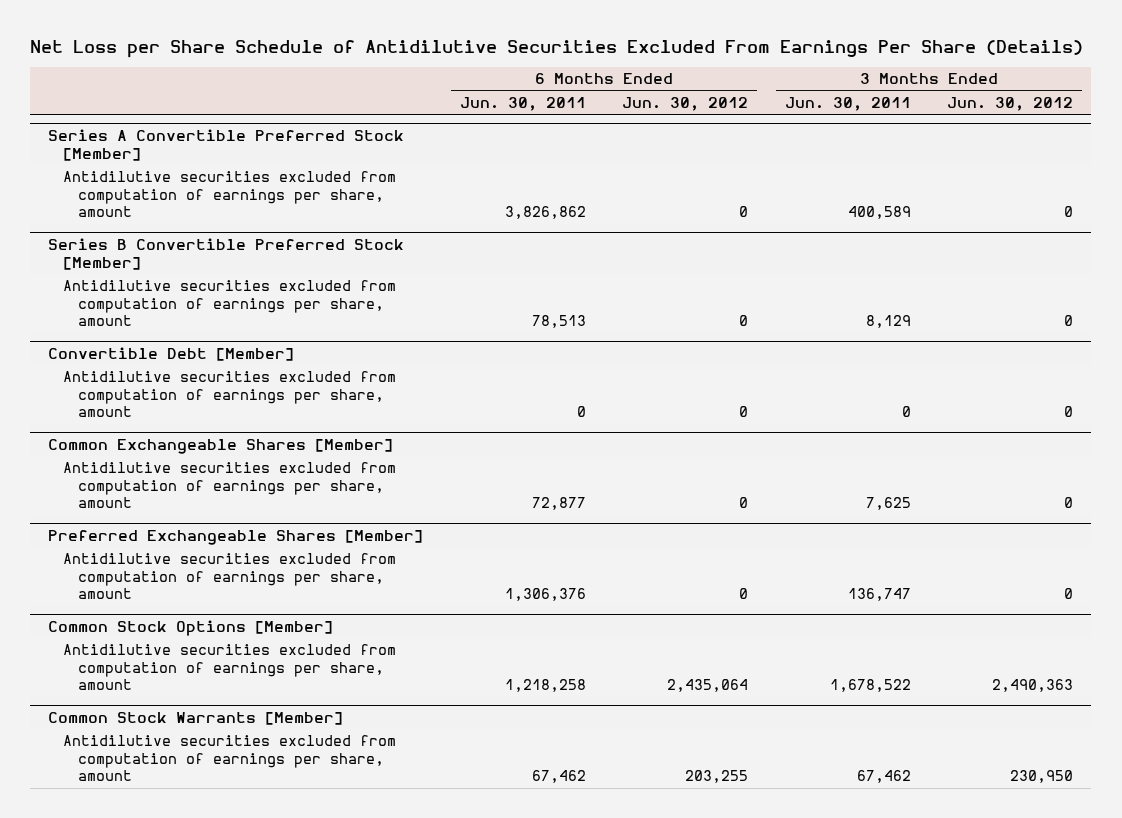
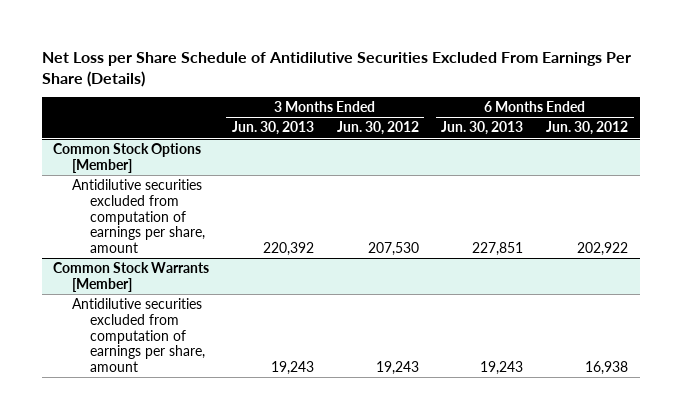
- | 6 Months Ended Jun. 30, 2011 | 6 Months Ended Jun. 30, 2012 | 3 Months Ended Jun. 30, 2011 | 3 Months Ended Jun. 30, 2012
+ | 3 Months Ended Jun. 30, 2013 | 3 Months Ended Jun. 30, 2012 | 6 Months Ended Jun. 30, 2013 | 6 Months Ended Jun. 30, 2012
- Series A Convertible Preferred Stock [Member]
- Antidilutive securities excluded from computation of earnings per share, amount | 3,826,862 | 0 | 400,589 | 0
- Series B Convertible Preferred Stock [Member]
- Antidilutive securities excluded from computation of earnings per share, amount | 78,513 | 0 | 8,129 | 0
- Convertible Debt [Member]
- Antidilutive securities excluded from computation of earnings per share, amount | 0 | 0 | 0 | 0
- Common Exchangeable Shares [Member]
- Antidilutive securities excluded from computation of earnings per share, amount | 72,877 | 0 | 7,625 | 0
- Preferred Exchangeable Shares [Member]
- Antidilutive securities excluded from computation of earnings per share, amount | 1,306,376 | 0 | 136,747 | 0
@ Common Stock Options [Member]
- Antidilutive securities excluded from computation of earnings per share, amount | 1,218,258 | 2,435,064 | 1,678,522 | 2,490,363
+ Antidilutive securities excluded from computation of earnings per share, amount | 220,392 | 207,530 | 227,851 | 202,922
@ Common Stock Warrants [Member]
- Antidilutive securities excluded from computation of earnings per share, amount | 67,462 | 203,255 | 67,462 | 230,950
+ Antidilutive securities excluded from computation of earnings per share, amount | 19,243 | 19,243 | 19,243 | 16,938

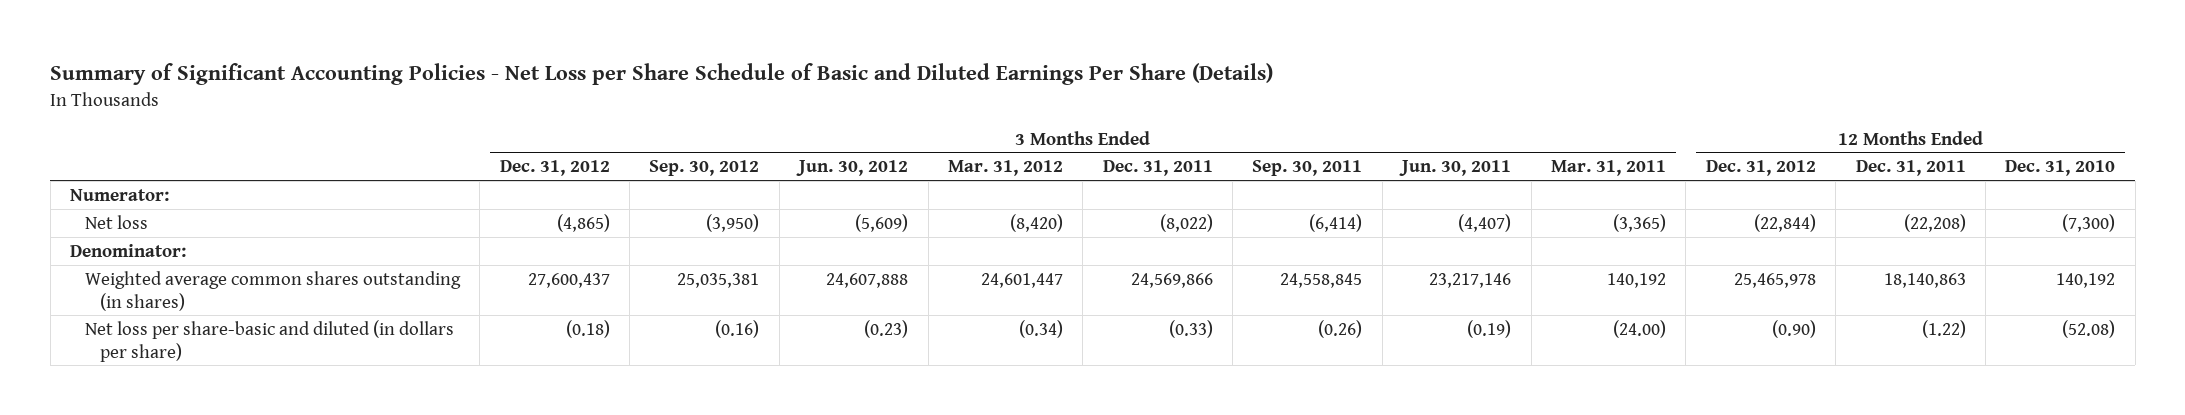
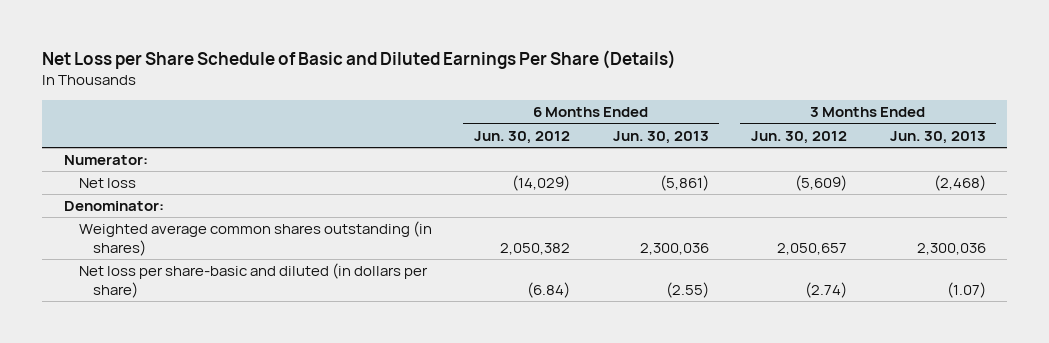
- Summary of Significant Accounting Policies - Net Loss per Share Schedule of Basic and Diluted Earnings Per Share (Details)
+ Net Loss per Share Schedule of Basic and Diluted Earnings Per Share (Details)
- | 3 Months Ended Dec. 31, 2012 | 3 Months Ended Sep. 30, 2012 | 3 Months Ended Jun. 30, 2012 | 3 Months Ended Mar. 31, 2012 | 3 Months Ended Dec. 31, 2011 | 3 Months Ended Sep. 30, 2011 | 3 Months Ended Jun. 30, 2011 | 3 Months Ended Mar. 31, 2011 | 12 Months Ended Dec. 31, 2012 | 12 Months Ended Dec. 31, 2011 | 12 Months Ended Dec. 31, 2010
+ | 6 Months Ended Jun. 30, 2012 | 6 Months Ended Jun. 30, 2013 | 3 Months Ended Jun. 30, 2012 | 3 Months Ended Jun. 30, 2013
- Weighted average common shares outstanding (in shares) | 27,600,437 | 25,035,381 | 24,607,888 | 24,601,447 | 24,569,866 | 24,558,845 | 23,217,146 | 140,192 | 25,465,978 | 18,140,863 | 140,192
- Net loss per share-basic and diluted (in dollars per share) | (0.18) | (0.16) | (0.23) | (0.34) | (0.33) | (0.26) | (0.19) | (24.00) | (0.90) | (1.22) | (52.08)
+ Weighted average common shares outstanding (in shares) | 2,050,382 | 2,300,036 | 2,050,657 | 2,300,036
+ Net loss per share-basic and diluted (in dollars per share) | (6.84) | (2.55) | (2.74) | (1.07)

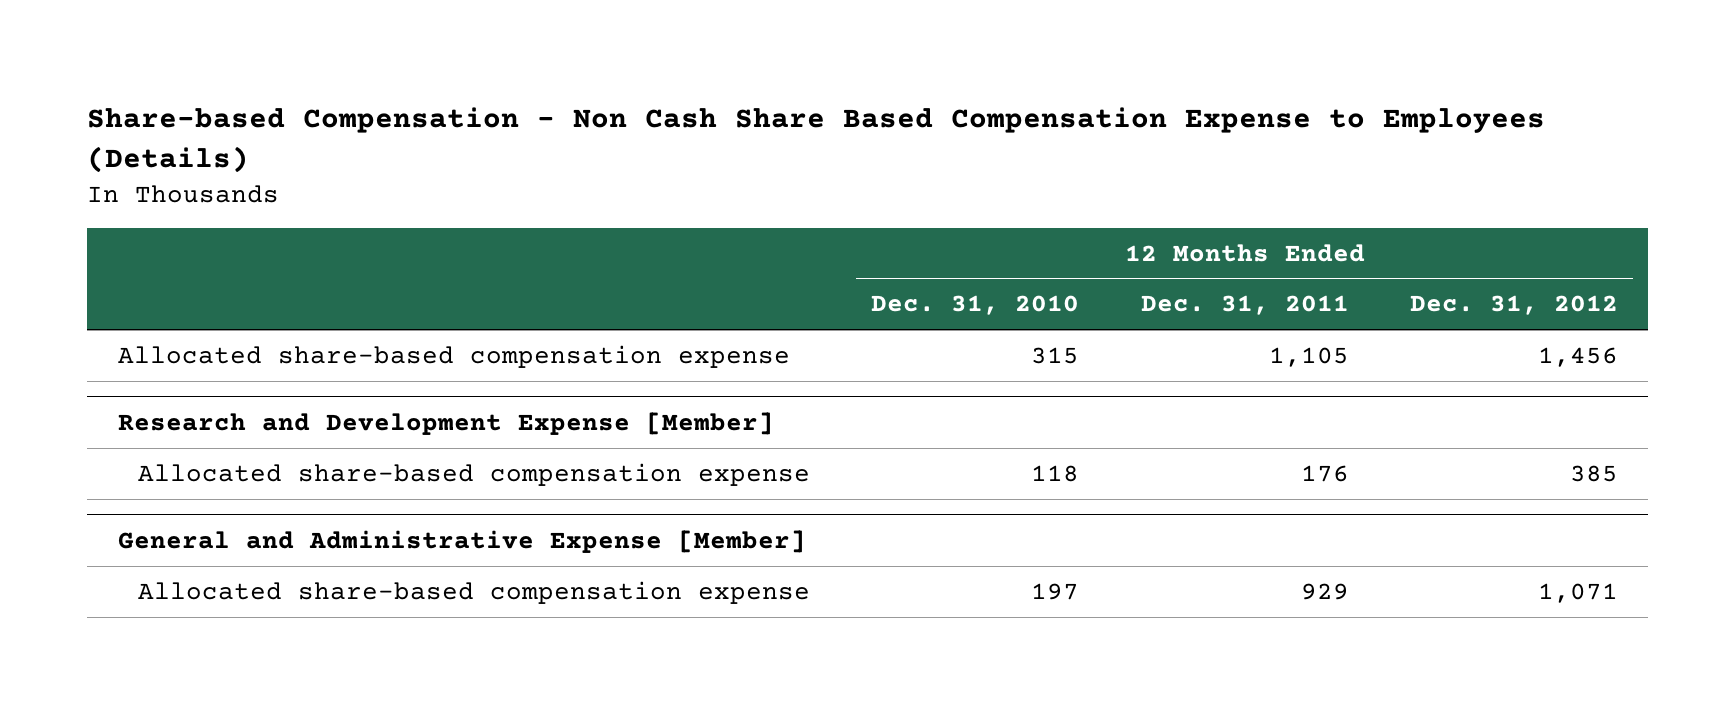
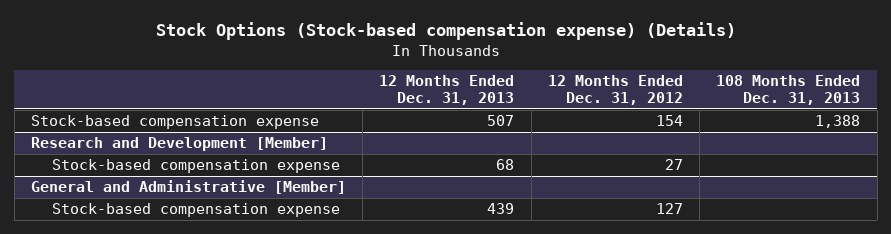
- Share-based Compensation - Non Cash Share Based Compensation Expense to Employees (Details)
+ Stock Options (Stock-based compensation expense) (Details)
- | 12 Months Ended Dec. 31, 2010 | 12 Months Ended Dec. 31, 2011 | 12 Months Ended Dec. 31, 2012
+ | 12 Months Ended Dec. 31, 2013 | 12 Months Ended Dec. 31, 2012 | 108 Months Ended Dec. 31, 2013
- Allocated share-based compensation expense | 315 | 1,105 | 1,456
- Research and Development Expense [Member]
- Allocated share-based compensation expense | 118 | 176 | 385
- General and Administrative Expense [Member]
- Allocated share-based compensation expense | 197 | 929 | 1,071
+ Stock-based compensation expense | 507 | 154 | 1,388
+ Research and Development [Member]
+ Stock-based compensation expense | 68 | 27 |
+ General and Administrative [Member]
+ Stock-based compensation expense | 439 | 127 |

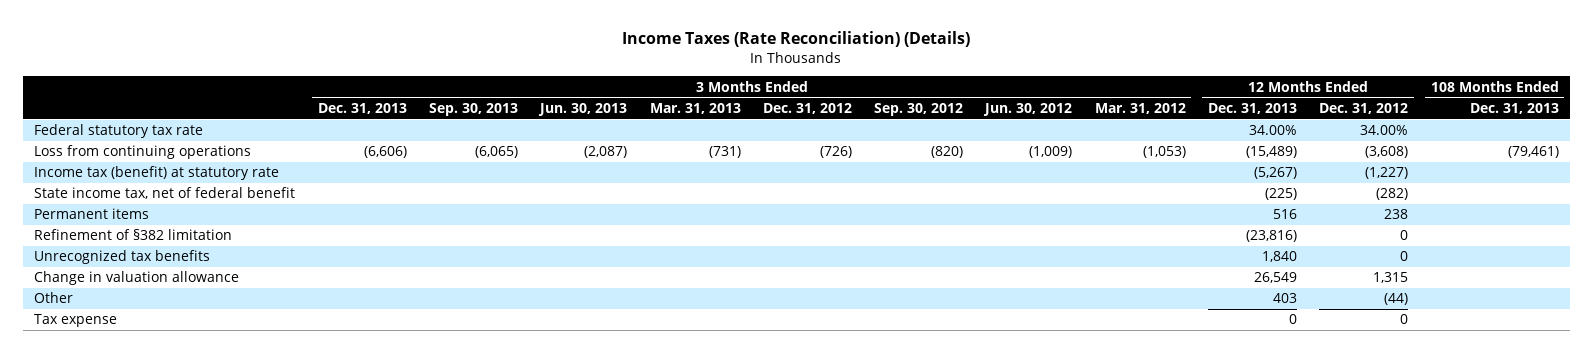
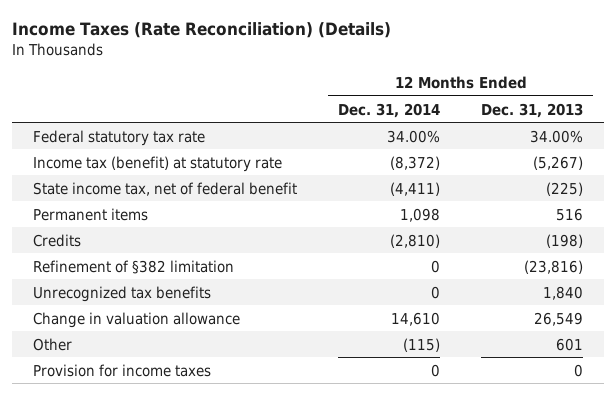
- | 3 Months Ended Dec. 31, 2013 | 3 Months Ended Sep. 30, 2013 | 3 Months Ended Jun. 30, 2013 | 3 Months Ended Mar. 31, 2013 | 3 Months Ended Dec. 31, 2012 | 3 Months Ended Sep. 30, 2012 | 3 Months Ended Jun. 30, 2012 | 3 Months Ended Mar. 31, 2012 | 12 Months Ended Dec. 31, 2013 | 12 Months Ended Dec. 31, 2012 | 108 Months Ended Dec. 31, 2013
+ | 12 Months Ended Dec. 31, 2014 | 12 Months Ended Dec. 31, 2013
- Loss from continuing operations | (6,606) | (6,065) | (2,087) | (731) | (726) | (820) | (1,009) | (1,053) | (15,489) | (3,608) | (79,461)
+ Credits | (2,810) | (198)
- Other | | | | | | | | | 403 | (44) |
- Tax expense | | | | | | | | | 0 | 0 |
+ Other | (115) | 601
+ Provision for income taxes | 0 | 0

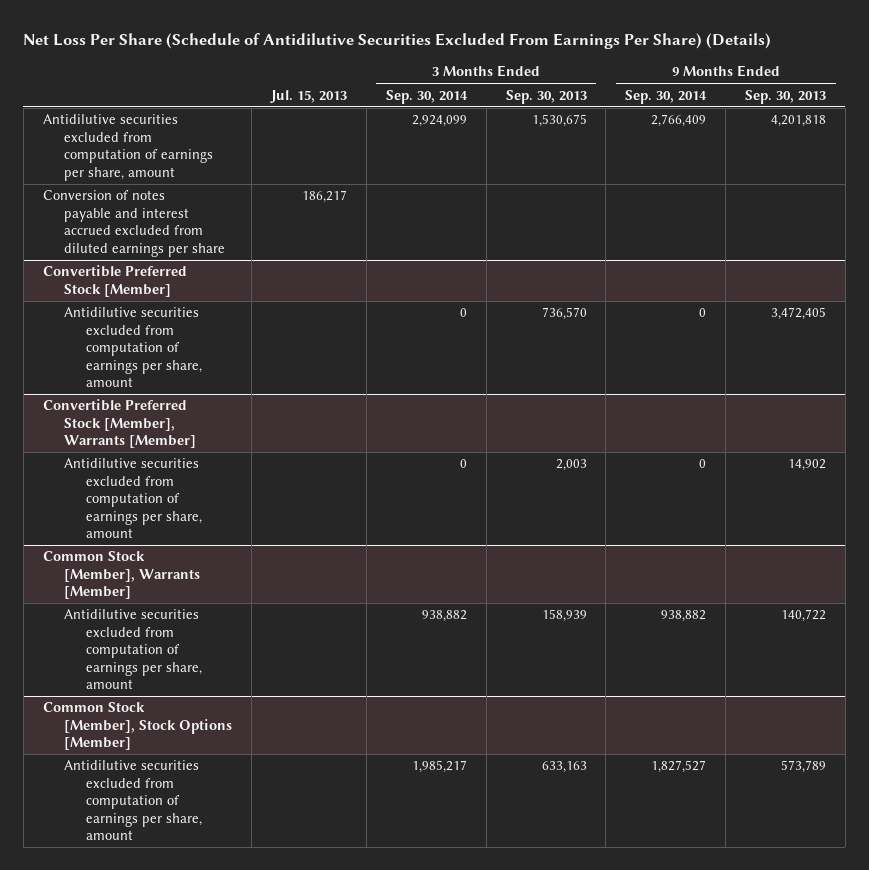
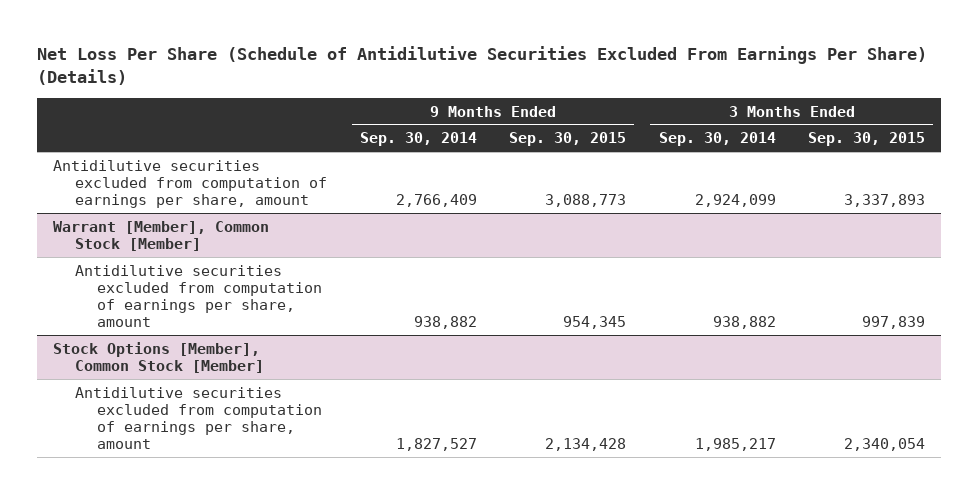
- | Jul. 15, 2013 | 3 Months Ended Sep. 30, 2014 | 3 Months Ended Sep. 30, 2013 | 9 Months Ended Sep. 30, 2014 | 9 Months Ended Sep. 30, 2013
+ | 9 Months Ended Sep. 30, 2014 | 9 Months Ended Sep. 30, 2015 | 3 Months Ended Sep. 30, 2014 | 3 Months Ended Sep. 30, 2015
- Conversion of notes payable and interest accrued excluded from diluted earnings per share | 186,217 | | | |
- Convertible Preferred Stock [Member]
- Antidilutive securities excluded from computation of earnings per share, amount | | 0 | 736,570 | 0 | 3,472,405
- Convertible Preferred Stock [Member], Warrants [Member]
- Antidilutive securities excluded from computation of earnings per share, amount | | 0 | 2,003 | 0 | 14,902
- Common Stock [Member], Warrants [Member]
+ Warrant [Member], Common Stock [Member]
- Common Stock [Member], Stock Options [Member]
+ Stock Options [Member], Common Stock [Member]

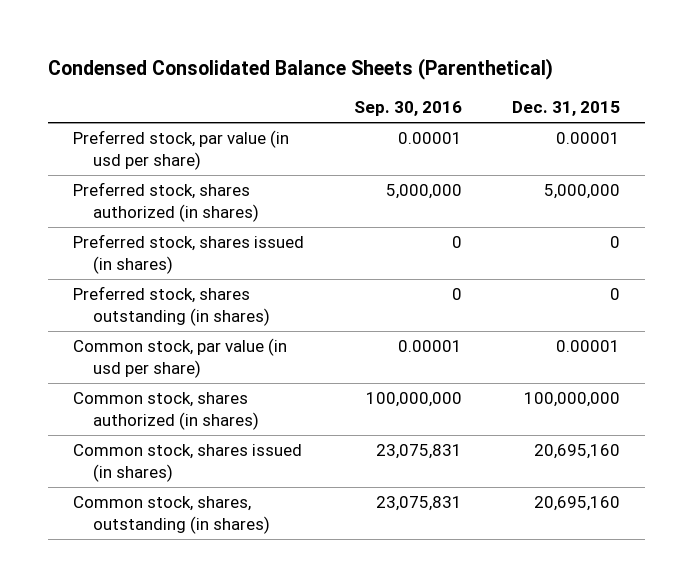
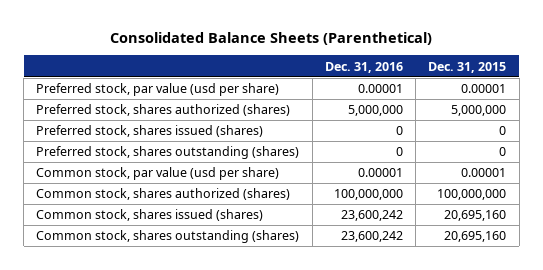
- Condensed Consolidated Balance Sheets (Parenthetical)
+ Consolidated Balance Sheets (Parenthetical)
- | Sep. 30, 2016 | Dec. 31, 2015
+ | Dec. 31, 2016 | Dec. 31, 2015
- Preferred stock, par value (in usd per share) | 0.00001 | 0.00001
- Preferred stock, shares authorized (in shares) | 5,000,000 | 5,000,000
- Preferred stock, shares issued (in shares) | 0 | 0
- Preferred stock, shares outstanding (in shares) | 0 | 0
- Common stock, par value (in usd per share) | 0.00001 | 0.00001
- Common stock, shares authorized (in shares) | 100,000,000 | 100,000,000
- Common stock, shares issued (in shares) | 23,075,831 | 20,695,160
- Common stock, shares, outstanding (in shares) | 23,075,831 | 20,695,160
+ Preferred stock, par value (usd per share) | 0.00001 | 0.00001
+ Preferred stock, shares authorized (shares) | 5,000,000 | 5,000,000
+ Preferred stock, shares issued (shares) | 0 | 0
+ Preferred stock, shares outstanding (shares) | 0 | 0
+ Common stock, par value (usd per share) | 0.00001 | 0.00001
+ Common stock, shares authorized (shares) | 100,000,000 | 100,000,000
+ Common stock, shares issued (shares) | 23,600,242 | 20,695,160
+ Common stock, shares outstanding (shares) | 23,600,242 | 20,695,160

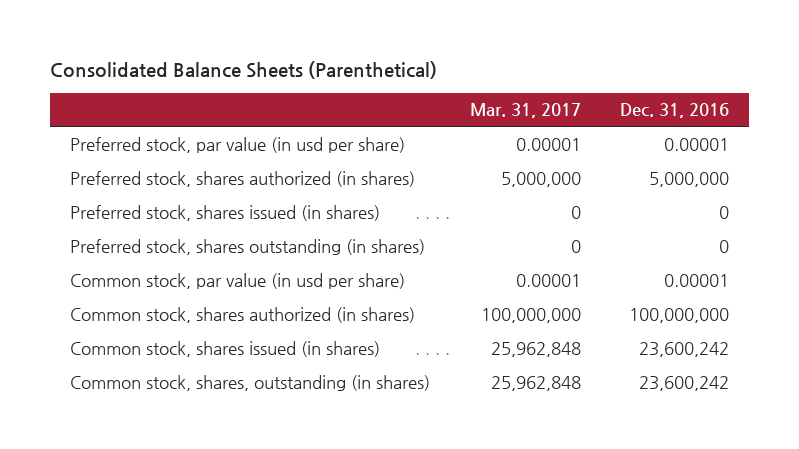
- | Dec. 31, 2016 | Dec. 31, 2015
+ | Mar. 31, 2017 | Dec. 31, 2016
- Preferred stock, par value (usd per share) | 0.00001 | 0.00001
- Preferred stock, shares authorized (shares) | 5,000,000 | 5,000,000
- Preferred stock, shares issued (shares) | 0 | 0
- Preferred stock, shares outstanding (shares) | 0 | 0
- Common stock, par value (usd per share) | 0.00001 | 0.00001
- Common stock, shares authorized (shares) | 100,000,000 | 100,000,000
- Common stock, shares issued (shares) | 23,600,242 | 20,695,160
- Common stock, shares outstanding (shares) | 23,600,242 | 20,695,160
+ Preferred stock, par value (in usd per share) | 0.00001 | 0.00001
+ Preferred stock, shares authorized (in shares) | 5,000,000 | 5,000,000
+ Preferred stock, shares issued (in shares) | 0 | 0
+ Preferred stock, shares outstanding (in shares) | 0 | 0
+ Common stock, par value (in usd per share) | 0.00001 | 0.00001
+ Common stock, shares authorized (in shares) | 100,000,000 | 100,000,000
+ Common stock, shares issued (in shares) | 25,962,848 | 23,600,242
+ Common stock, shares, outstanding (in shares) | 25,962,848 | 23,600,242

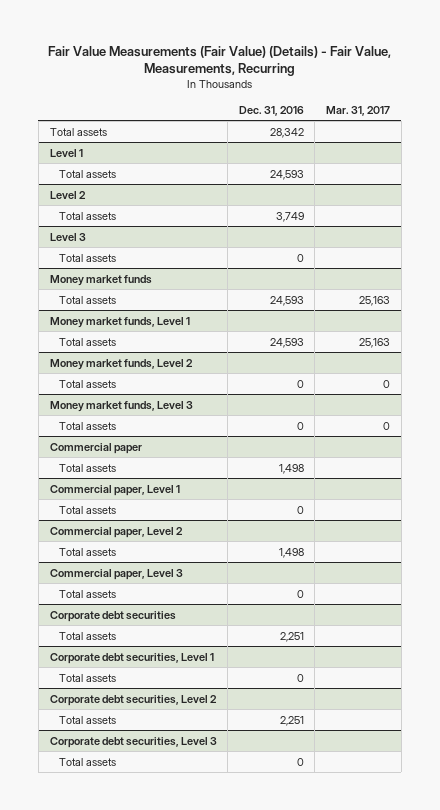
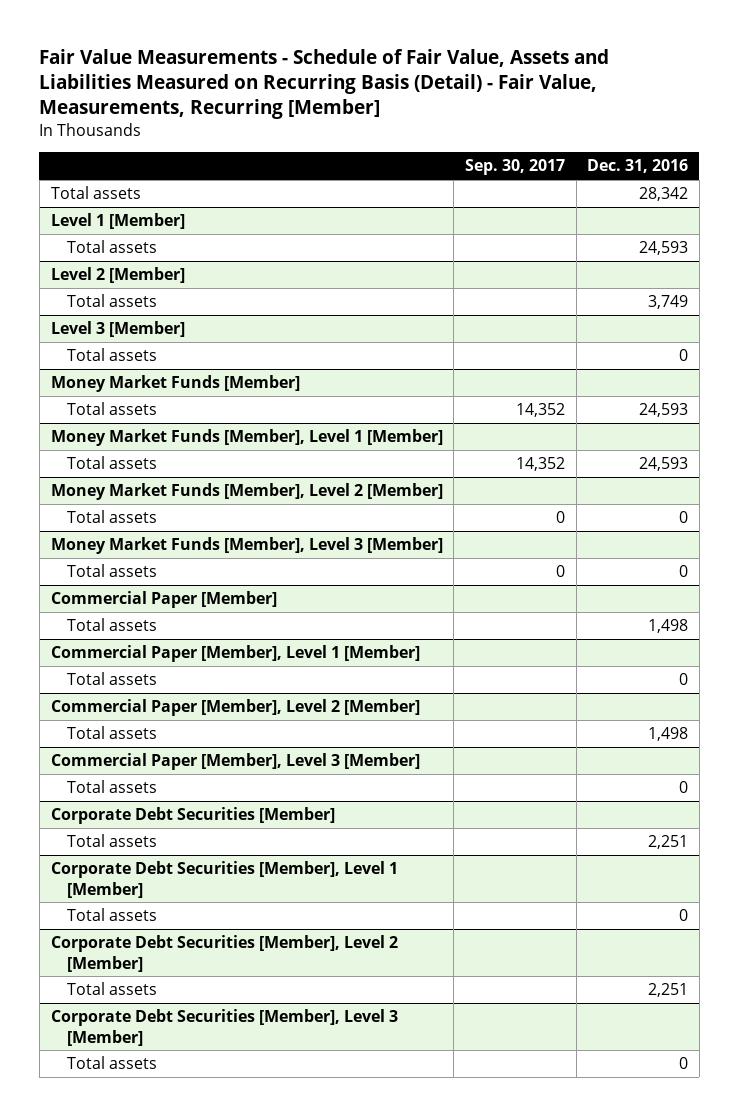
- Fair Value Measurements (Fair Value) (Details) - Fair Value, Measurements, Recurring
+ Fair Value Measurements - Schedule of Fair Value, Assets and Liabilities Measured on Recurring Basis (Detail) - Fair Value, Measurements, Recurring [Member]
- | Dec. 31, 2016 | Mar. 31, 2017
+ | Sep. 30, 2017 | Dec. 31, 2016
- Level 1
+ Level 1 [Member]
- Level 2
+ Level 2 [Member]
- Level 3
+ Level 3 [Member]
- Money market funds
+ Money Market Funds [Member]
- Money market funds, Level 1
+ Money Market Funds [Member], Level 1 [Member]
- Money market funds, Level 2
+ Money Market Funds [Member], Level 2 [Member]
- Money market funds, Level 3
+ Money Market Funds [Member], Level 3 [Member]
- Commercial paper
+ Commercial Paper [Member]
- Commercial paper, Level 1
+ Commercial Paper [Member], Level 1 [Member]
- Commercial paper, Level 2
+ Commercial Paper [Member], Level 2 [Member]
- Commercial paper, Level 3
+ Commercial Paper [Member], Level 3 [Member]
- Corporate debt securities
+ Corporate Debt Securities [Member]
- Corporate debt securities, Level 1
+ Corporate Debt Securities [Member], Level 1 [Member]
- Corporate debt securities, Level 2
+ Corporate Debt Securities [Member], Level 2 [Member]
- Corporate debt securities, Level 3
+ Corporate Debt Securities [Member], Level 3 [Member]

